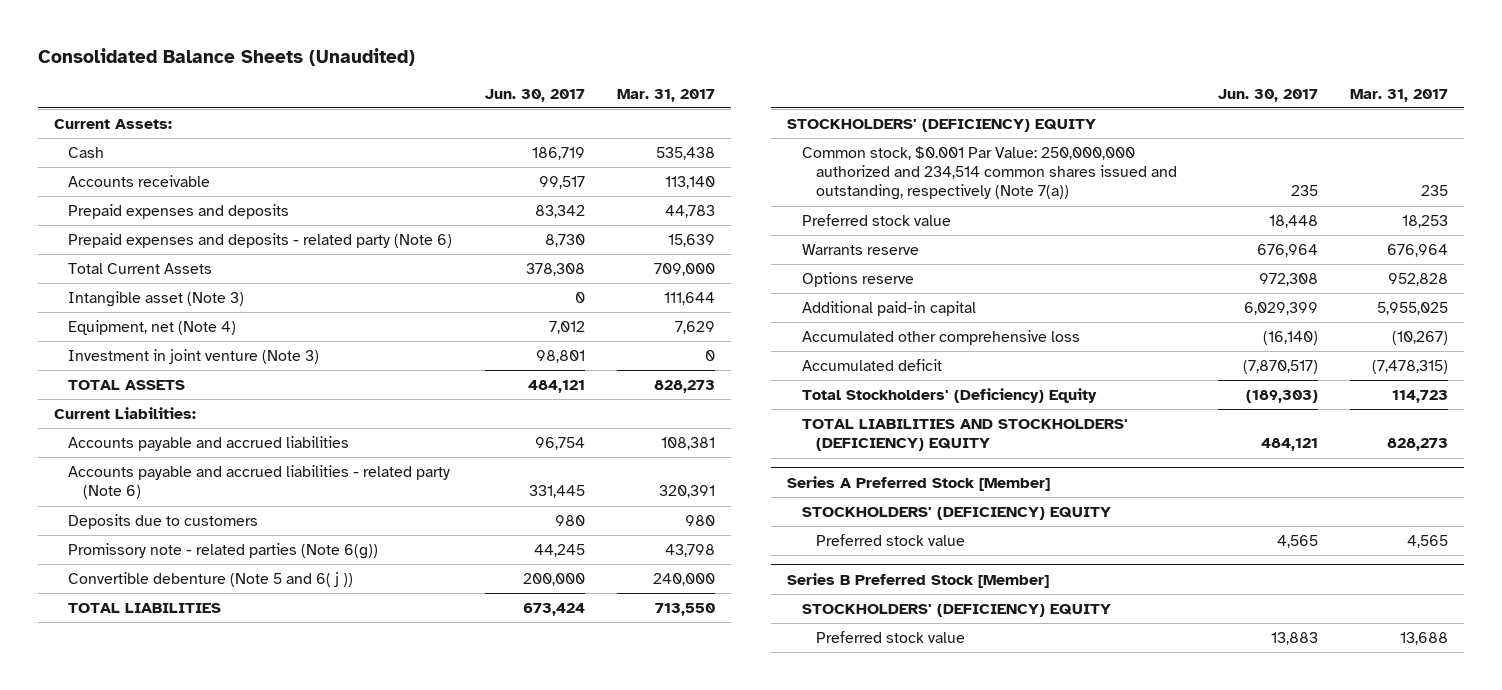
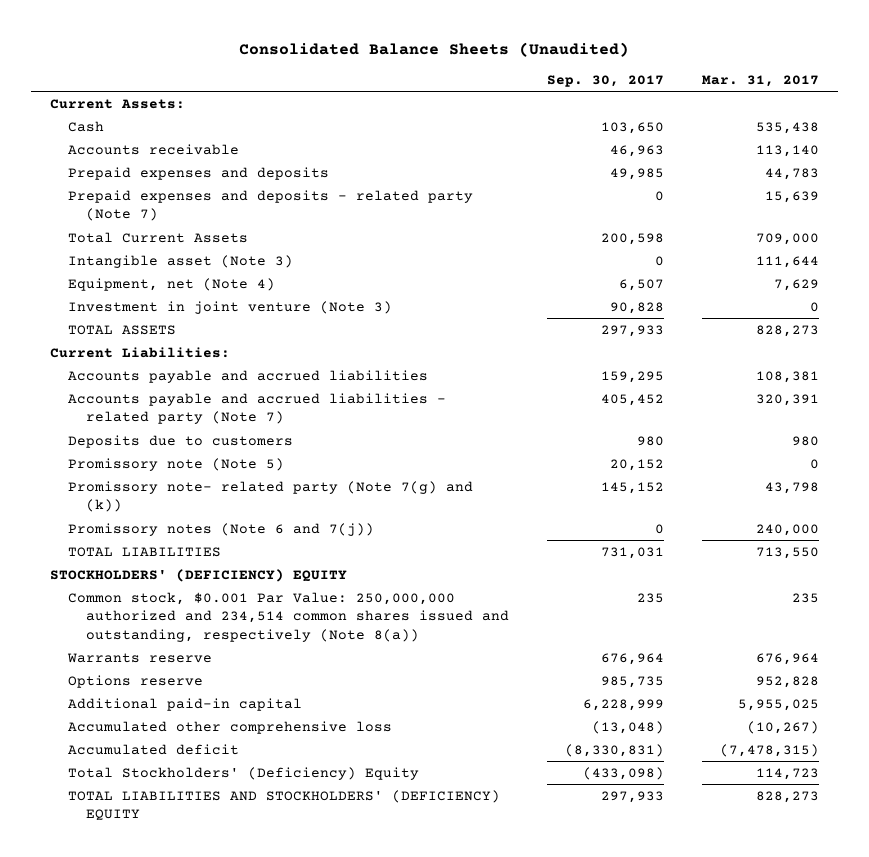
- | Jun. 30, 2017 | Mar. 31, 2017
+ | Sep. 30, 2017 | Mar. 31, 2017
- Prepaid expenses and deposits - related party (Note 6) | 8,730 | 15,639
+ Prepaid expenses and deposits - related party (Note 7) | 0 | 15,639
- Accounts payable and accrued liabilities - related party (Note 6) | 331,445 | 320,391
+ Accounts payable and accrued liabilities - related party (Note 7) | 405,452 | 320,391
- Promissory note - related parties (Note 6(g)) | 44,245 | 43,798
- Convertible debenture (Note 5 and 6( j )) | 200,000 | 240,000
+ Promissory note (Note 5) | 20,152 | 0
+ Promissory note- related party (Note 7(g) and (k)) | 145,152 | 43,798
+ Promissory notes (Note 6 and 7(j)) | 0 | 240,000
- Common stock, $0.001 Par Value: 250,000,000 authorized and 234,514 common shares issued and outstanding, respectively (Note 7(a)) | 235 | 235
- Preferred stock value | 18,448 | 18,253
+ Common stock, $0.001 Par Value: 250,000,000 authorized and 234,514 common shares issued and outstanding, respectively (Note 8(a)) | 235 | 235
- Series A Preferred Stock [Member]
- STOCKHOLDERS' (DEFICIENCY) EQUITY
- Preferred stock value | 4,565 | 4,565
- Series B Preferred Stock [Member]
- STOCKHOLDERS' (DEFICIENCY) EQUITY
- Preferred stock value | 13,883 | 13,688

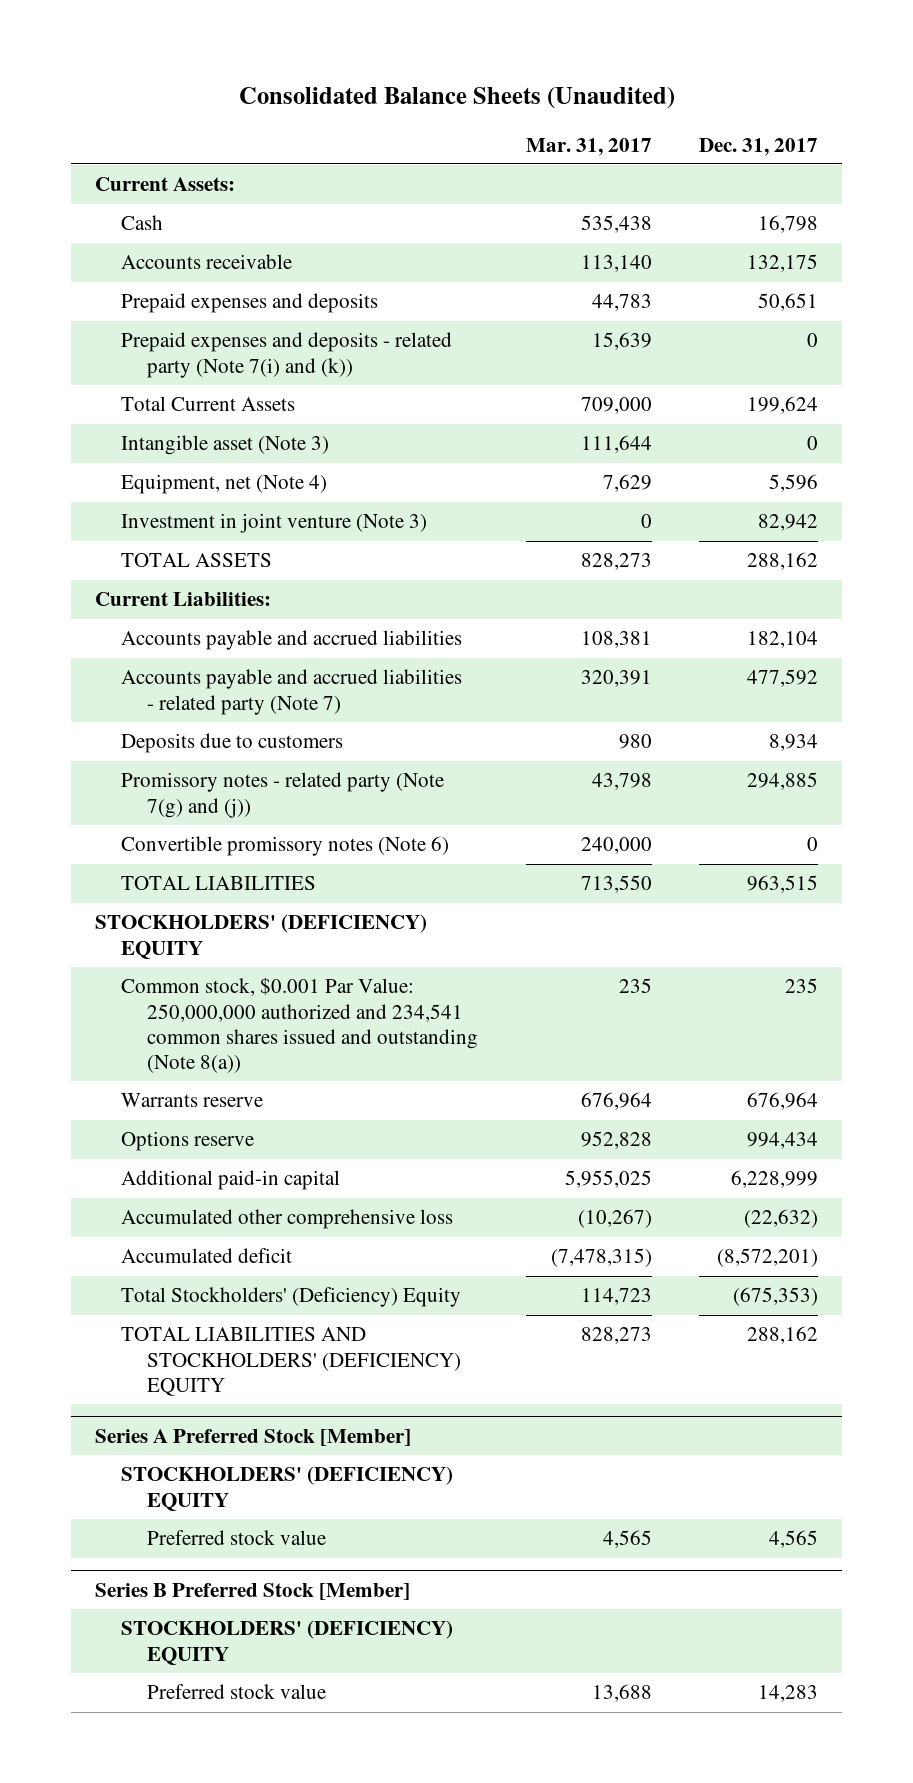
- | Sep. 30, 2017 | Mar. 31, 2017
+ | Mar. 31, 2017 | Dec. 31, 2017
- Prepaid expenses and deposits - related party (Note 7) | 0 | 15,639
+ Prepaid expenses and deposits - related party (Note 7(i) and (k)) | 15,639 | 0
- Promissory note (Note 5) | 20,152 | 0
- Promissory note- related party (Note 7(g) and (k)) | 145,152 | 43,798
- Promissory notes (Note 6 and 7(j)) | 0 | 240,000
+ Promissory notes - related party (Note 7(g) and (j)) | 43,798 | 294,885
+ Convertible promissory notes (Note 6) | 240,000 | 0
- Common stock, $0.001 Par Value: 250,000,000 authorized and 234,514 common shares issued and outstanding, respectively (Note 8(a)) | 235 | 235
+ Common stock, $0.001 Par Value: 250,000,000 authorized and 234,541 common shares issued and outstanding (Note 8(a)) | 235 | 235
+ Series A Preferred Stock [Member]
+ STOCKHOLDERS' (DEFICIENCY) EQUITY
+ Preferred stock value | 4,565 | 4,565
+ Series B Preferred Stock [Member]
+ STOCKHOLDERS' (DEFICIENCY) EQUITY
+ Preferred stock value | 13,688 | 14,283

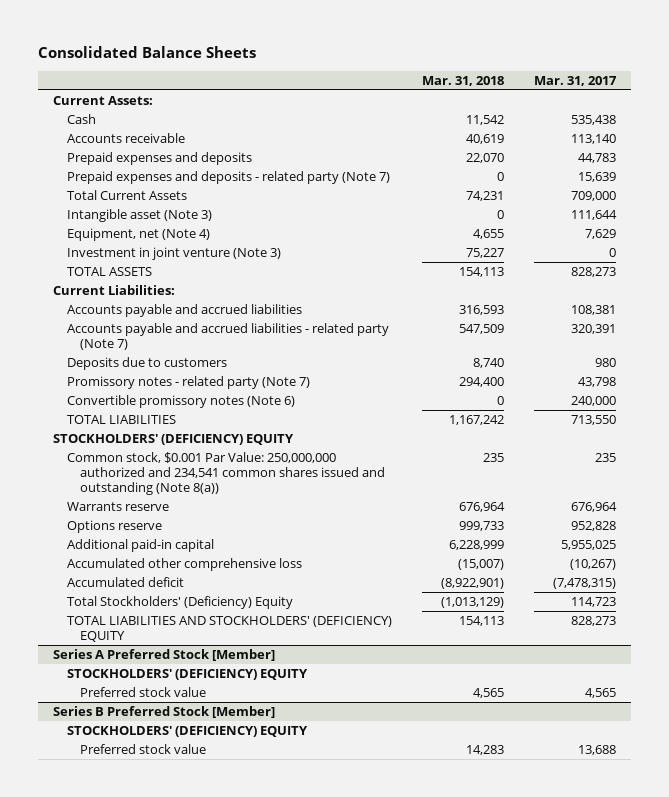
- Consolidated Balance Sheets (Unaudited)
+ Consolidated Balance Sheets
- | Mar. 31, 2017 | Dec. 31, 2017
+ | Mar. 31, 2018 | Mar. 31, 2017
- Prepaid expenses and deposits - related party (Note 7(i) and (k)) | 15,639 | 0
+ Prepaid expenses and deposits - related party (Note 7) | 0 | 15,639
- Promissory notes - related party (Note 7(g) and (j)) | 43,798 | 294,885
+ Promissory notes - related party (Note 7) | 294,400 | 43,798

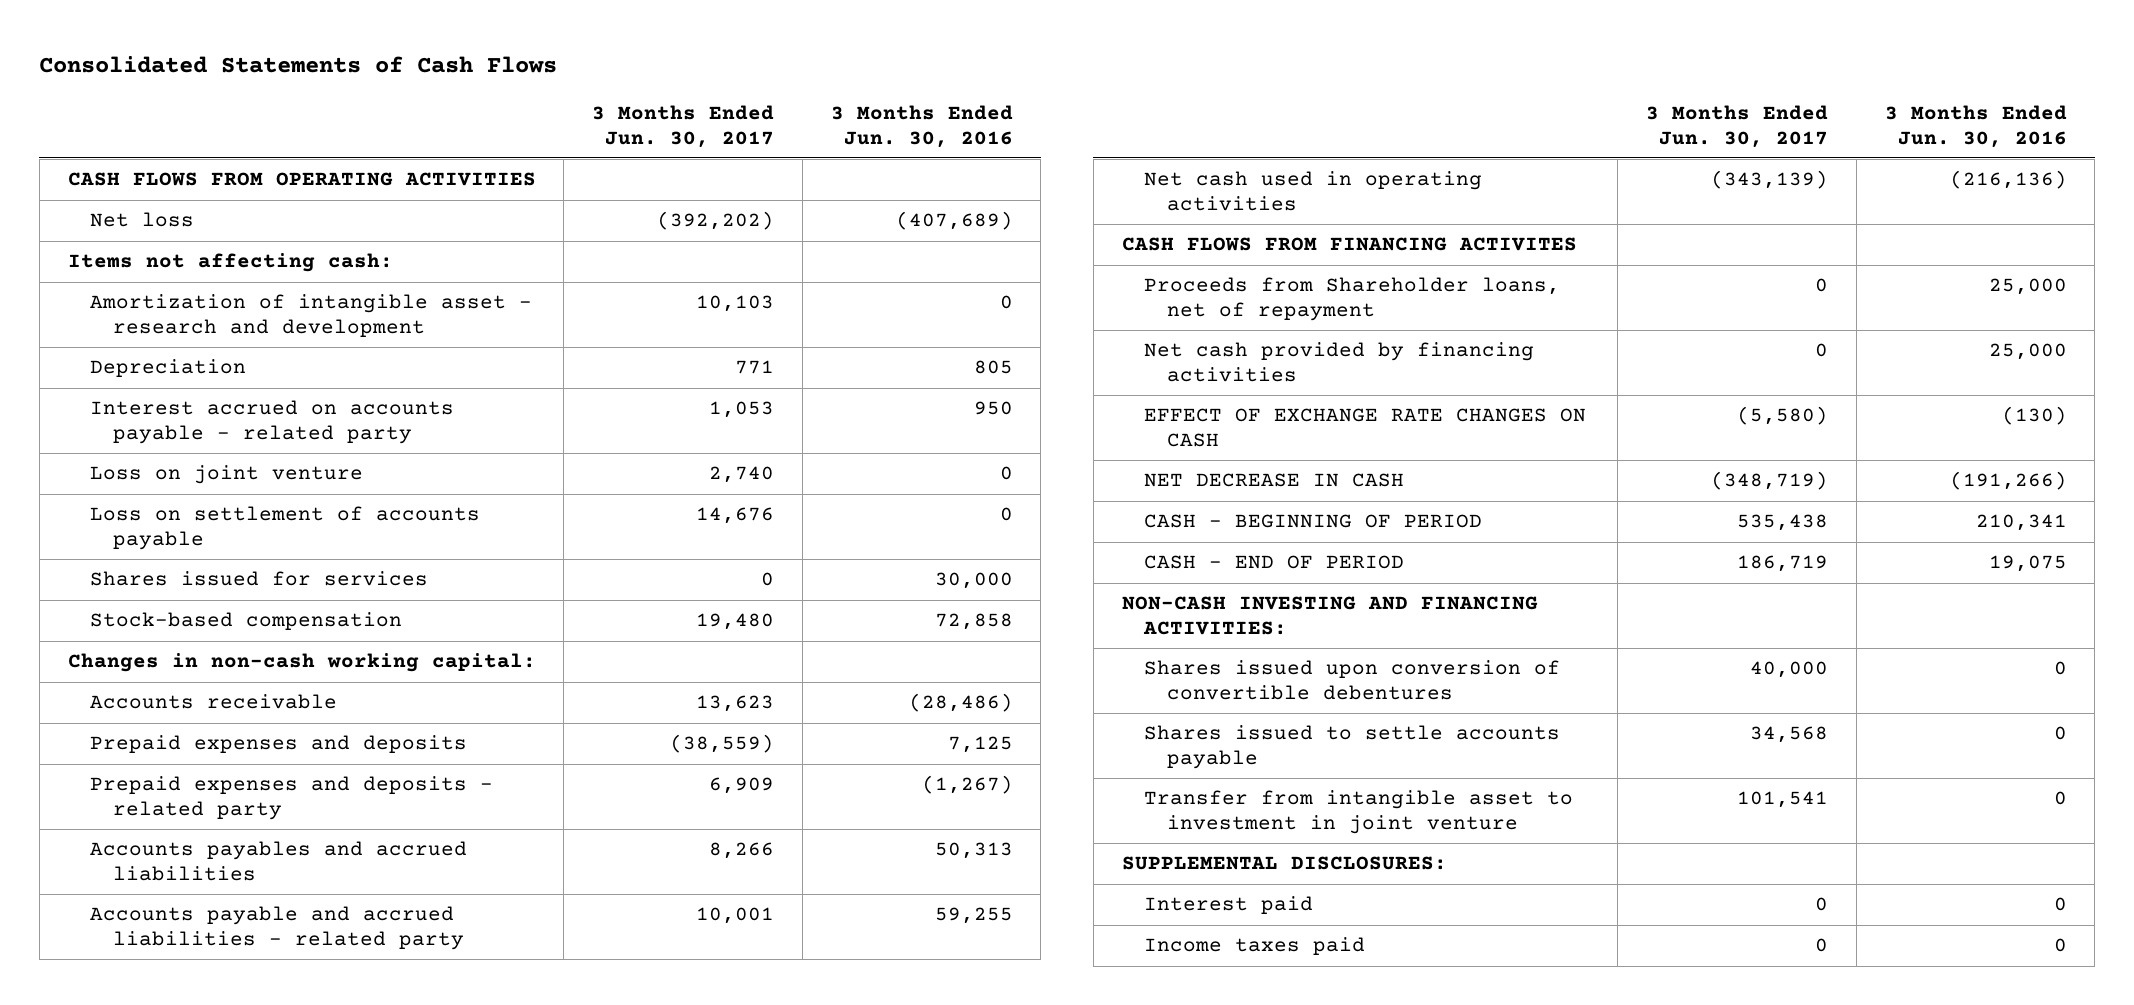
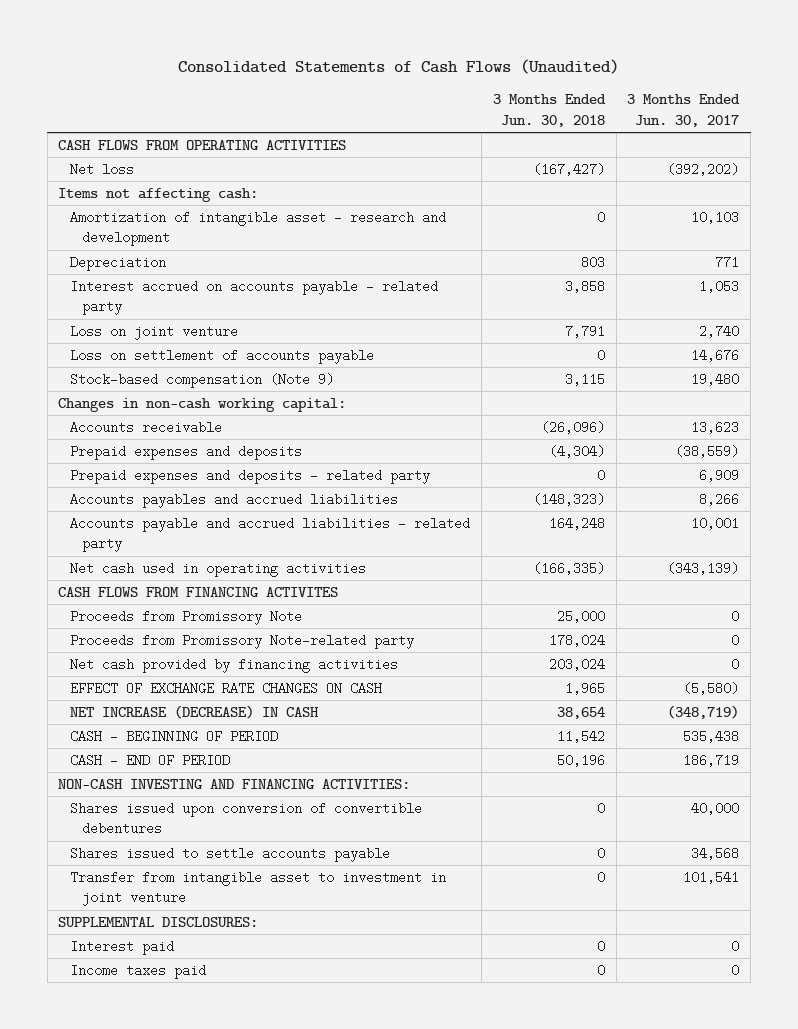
- Consolidated Statements of Cash Flows
+ Consolidated Statements of Cash Flows (Unaudited)
- | 3 Months Ended Jun. 30, 2017 | 3 Months Ended Jun. 30, 2016
+ | 3 Months Ended Jun. 30, 2018 | 3 Months Ended Jun. 30, 2017
- Shares issued for services | 0 | 30,000
- Stock-based compensation | 19,480 | 72,858
+ Stock-based compensation (Note 9) | 3,115 | 19,480
- Proceeds from Shareholder loans, net of repayment | 0 | 25,000
+ Proceeds from Promissory Note | 25,000 | 0
+ Proceeds from Promissory Note-related party | 178,024 | 0
- NET DECREASE IN CASH | (348,719) | (191,266)
+ NET INCREASE (DECREASE) IN CASH | 38,654 | (348,719)

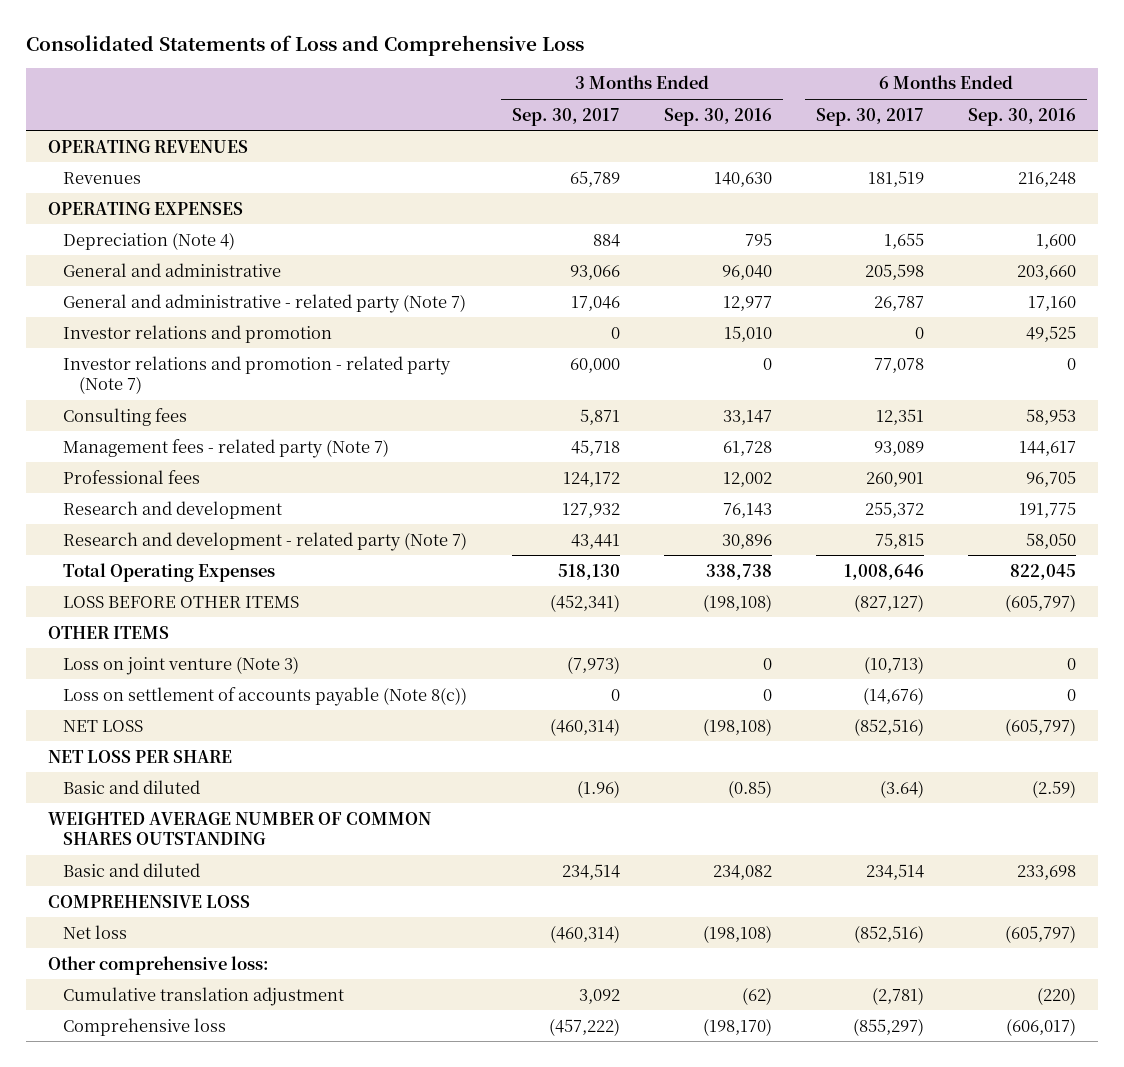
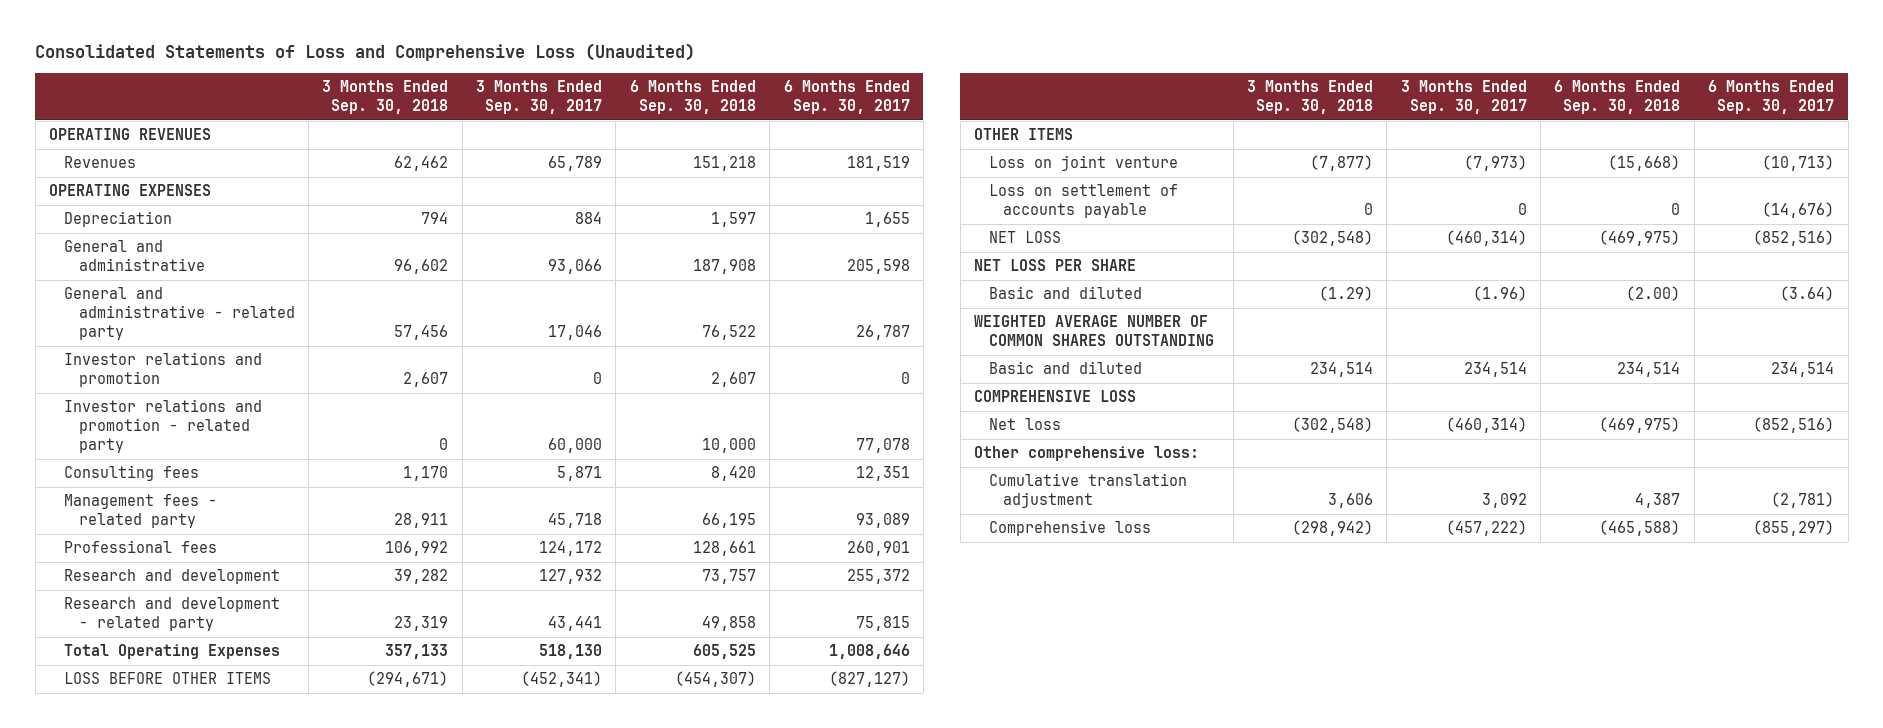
- Consolidated Statements of Loss and Comprehensive Loss
+ Consolidated Statements of Loss and Comprehensive Loss (Unaudited)
- | 3 Months Ended Sep. 30, 2017 | 3 Months Ended Sep. 30, 2016 | 6 Months Ended Sep. 30, 2017 | 6 Months Ended Sep. 30, 2016
+ | 3 Months Ended Sep. 30, 2018 | 3 Months Ended Sep. 30, 2017 | 6 Months Ended Sep. 30, 2018 | 6 Months Ended Sep. 30, 2017
- Depreciation (Note 4) | 884 | 795 | 1,655 | 1,600
+ Depreciation | 794 | 884 | 1,597 | 1,655
- General and administrative - related party (Note 7) | 17,046 | 12,977 | 26,787 | 17,160
+ General and administrative - related party | 57,456 | 17,046 | 76,522 | 26,787
- Investor relations and promotion - related party (Note 7) | 60,000 | 0 | 77,078 | 0
+ Investor relations and promotion - related party | 0 | 60,000 | 10,000 | 77,078
- Management fees - related party (Note 7) | 45,718 | 61,728 | 93,089 | 144,617
+ Management fees - related party | 28,911 | 45,718 | 66,195 | 93,089
- Research and development - related party (Note 7) | 43,441 | 30,896 | 75,815 | 58,050
+ Research and development - related party | 23,319 | 43,441 | 49,858 | 75,815
- Loss on joint venture (Note 3) | (7,973) | 0 | (10,713) | 0
- Loss on settlement of accounts payable (Note 8(c)) | 0 | 0 | (14,676) | 0
+ Loss on joint venture | (7,877) | (7,973) | (15,668) | (10,713)
+ Loss on settlement of accounts payable | 0 | 0 | 0 | (14,676)

